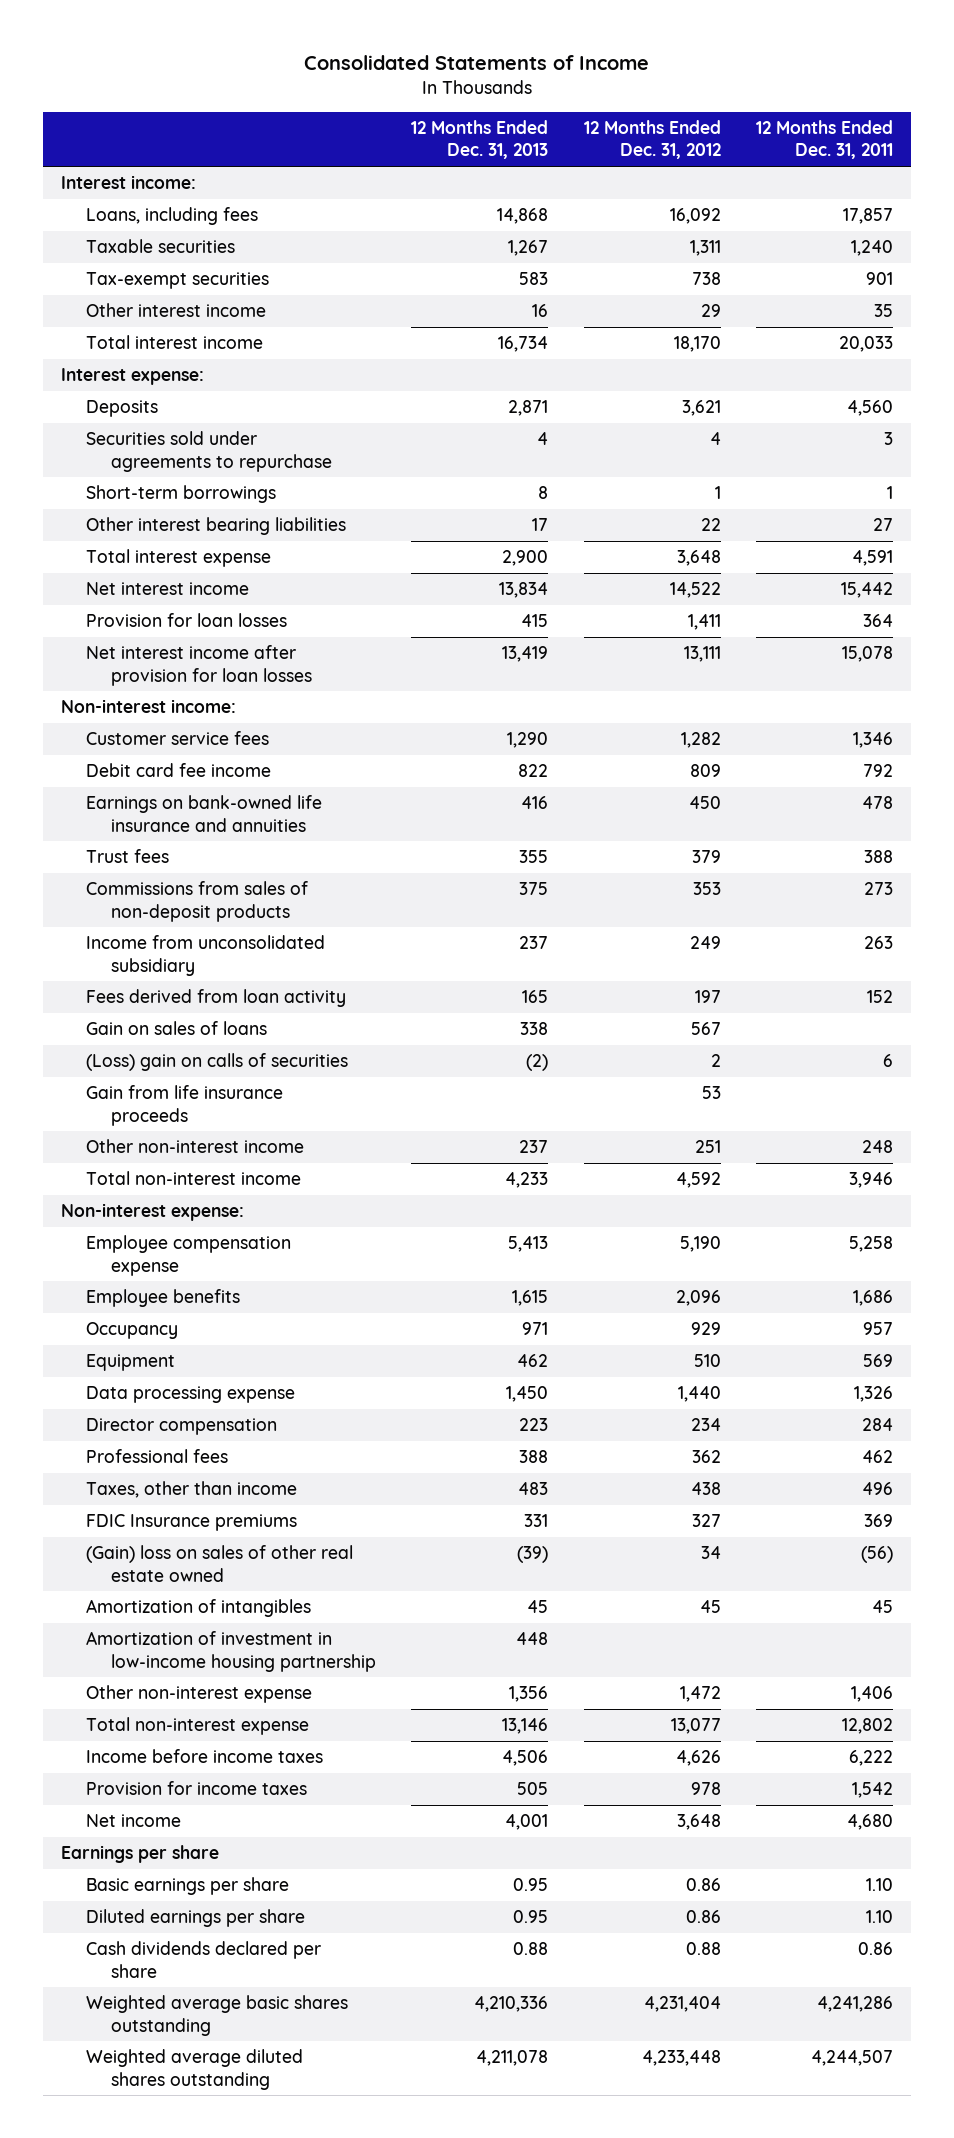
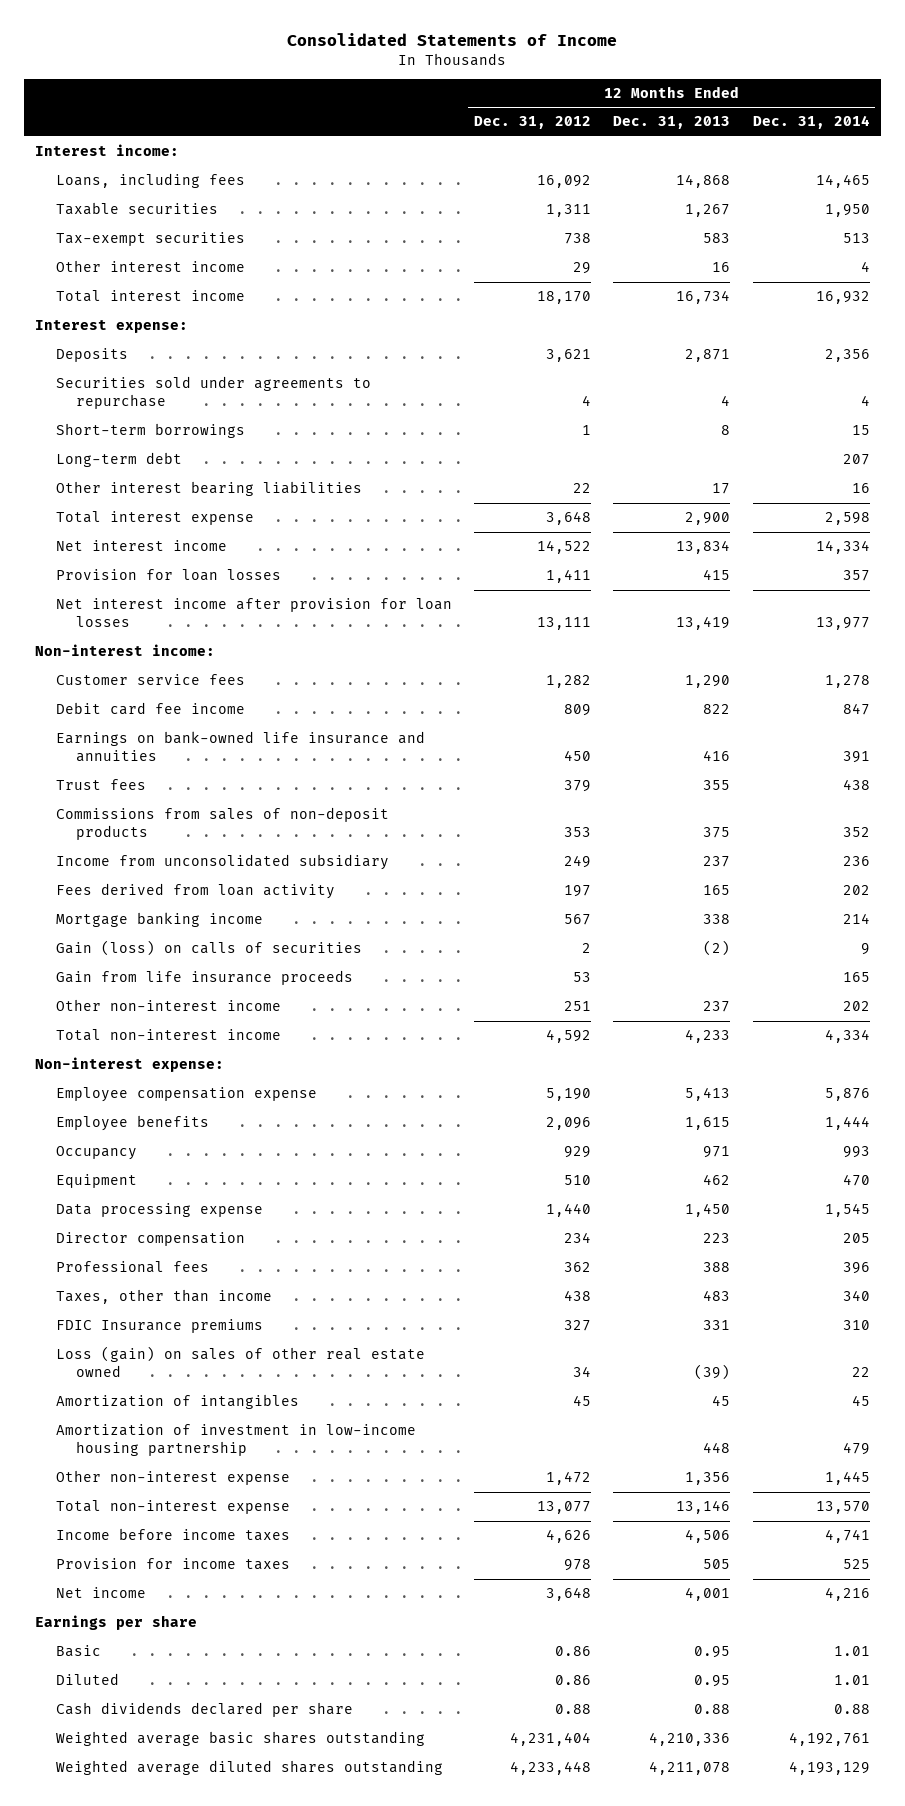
- | 12 Months Ended Dec. 31, 2013 | 12 Months Ended Dec. 31, 2012 | 12 Months Ended Dec. 31, 2011
+ | 12 Months Ended Dec. 31, 2012 | 12 Months Ended Dec. 31, 2013 | 12 Months Ended Dec. 31, 2014
+ Long-term debt | | | 207
- Gain on sales of loans | 338 | 567 |
- (Loss) gain on calls of securities | (2) | 2 | 6
+ Mortgage banking income | 567 | 338 | 214
+ Gain (loss) on calls of securities | 2 | (2) | 9
- (Gain) loss on sales of other real estate owned | (39) | 34 | (56)
+ Loss (gain) on sales of other real estate owned | 34 | (39) | 22
- Basic earnings per share | 0.95 | 0.86 | 1.10
- Diluted earnings per share | 0.95 | 0.86 | 1.10
+ Basic | 0.86 | 0.95 | 1.01
+ Diluted | 0.86 | 0.95 | 1.01

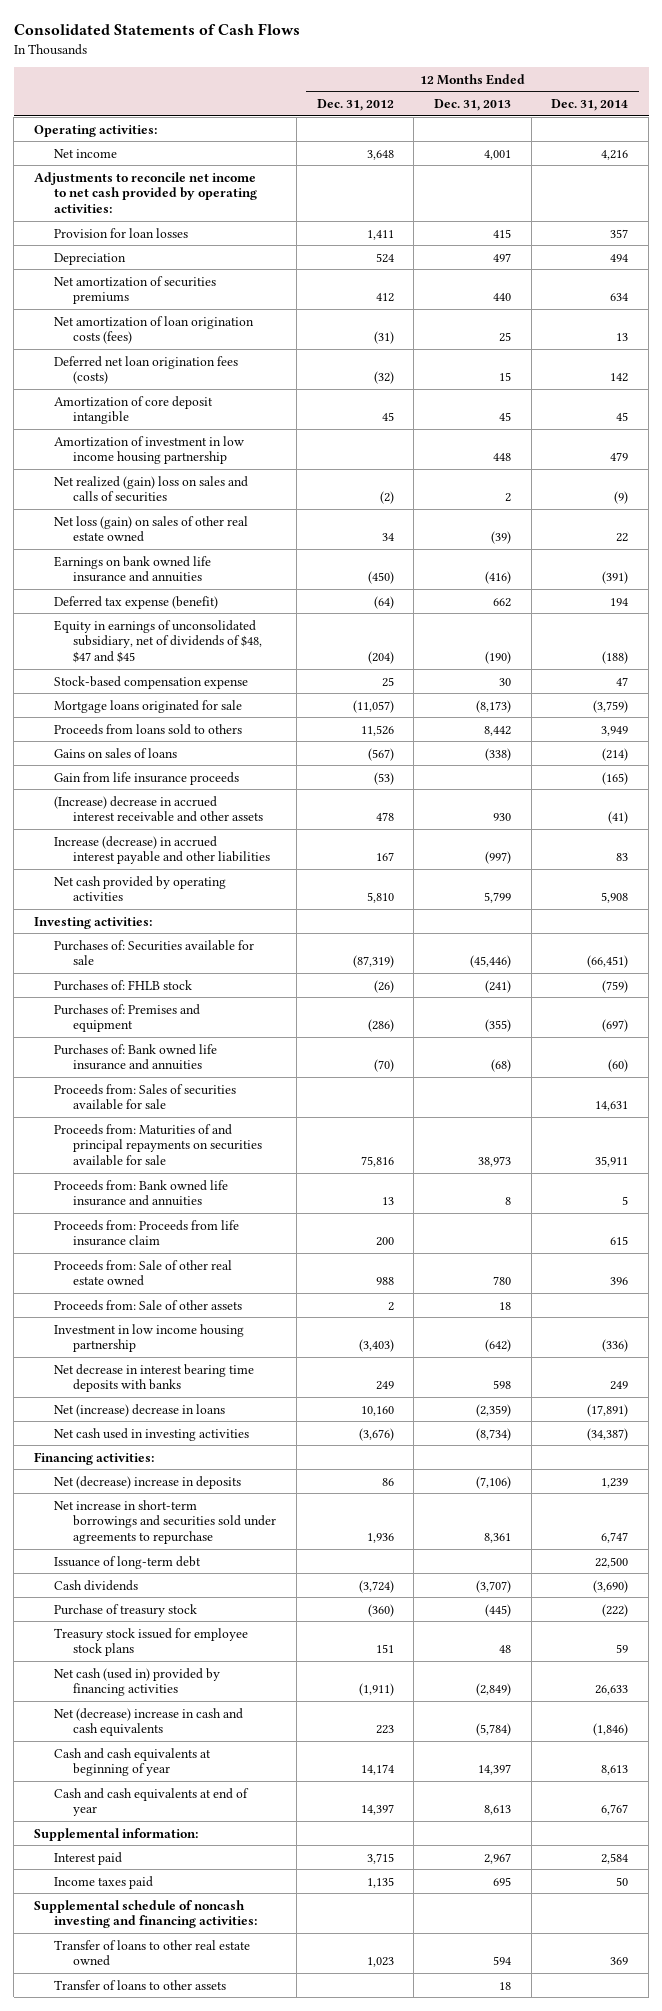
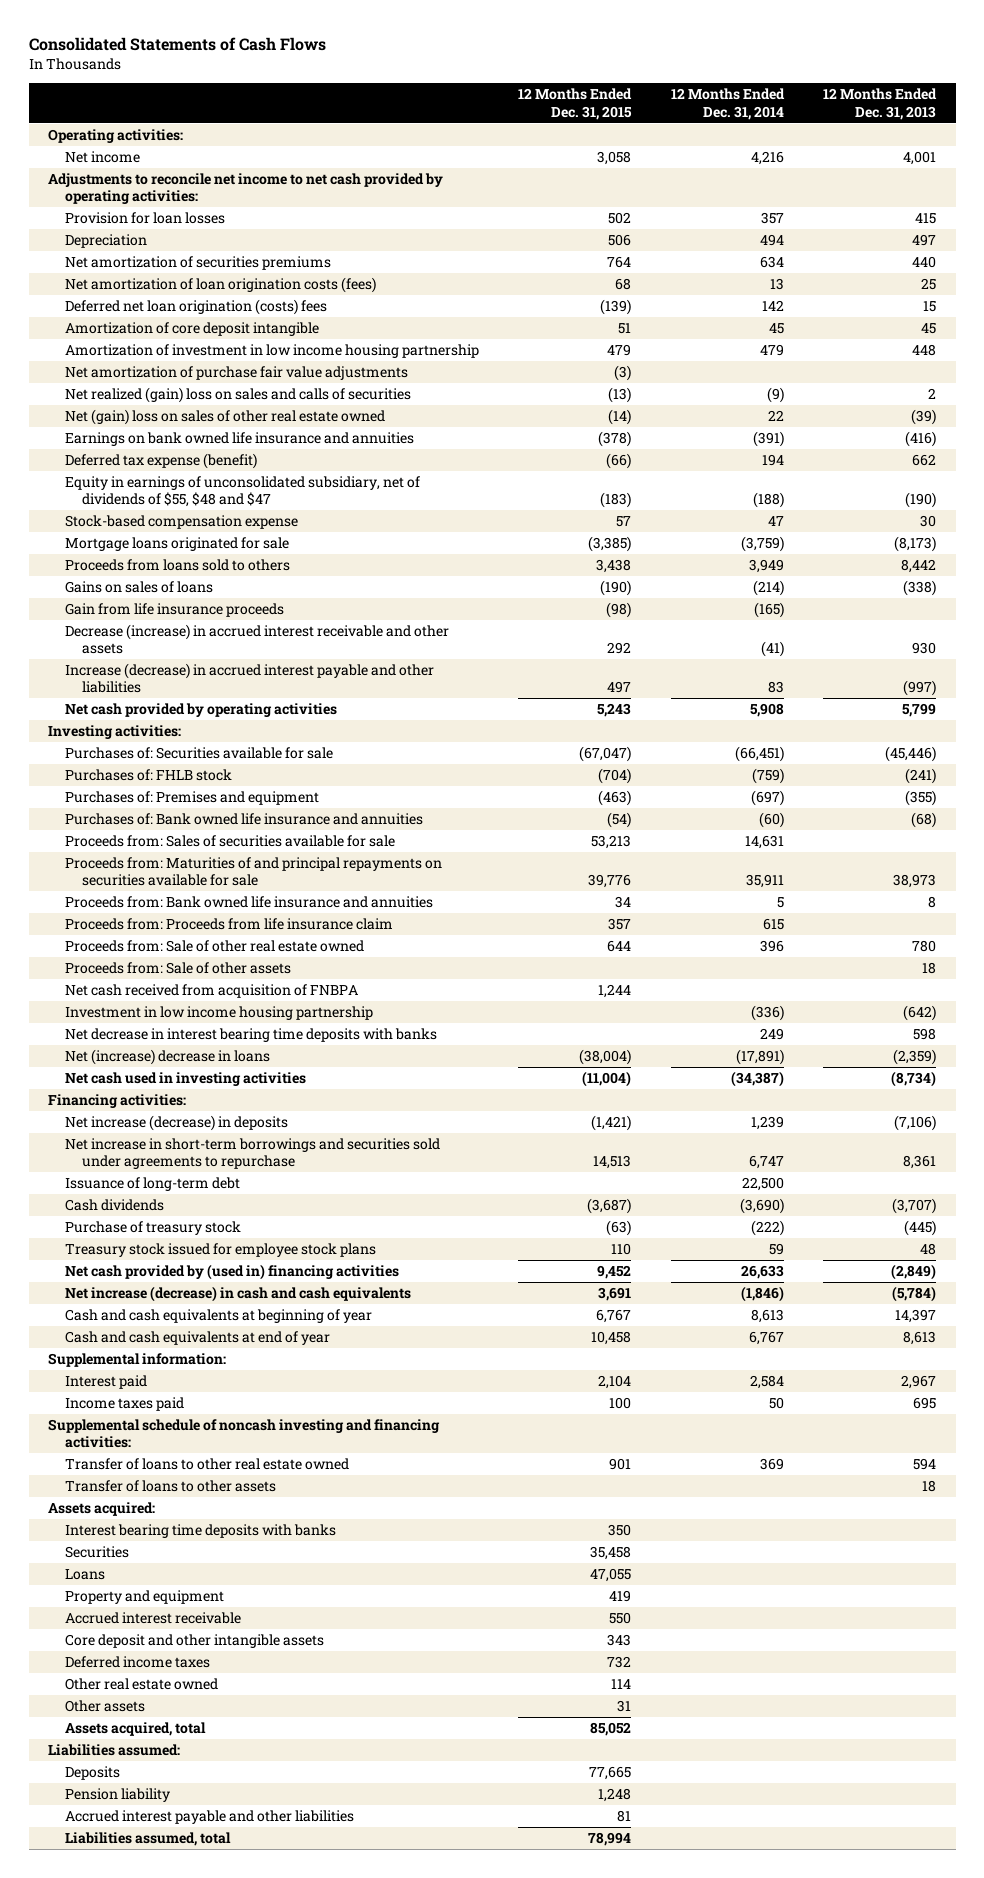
- | 12 Months Ended Dec. 31, 2012 | 12 Months Ended Dec. 31, 2013 | 12 Months Ended Dec. 31, 2014
+ | 12 Months Ended Dec. 31, 2015 | 12 Months Ended Dec. 31, 2014 | 12 Months Ended Dec. 31, 2013
- Deferred net loan origination fees (costs) | (32) | 15 | 142
+ Deferred net loan origination (costs) fees | (139) | 142 | 15
+ Net amortization of purchase fair value adjustments | (3) | |
- Net loss (gain) on sales of other real estate owned | 34 | (39) | 22
+ Net (gain) loss on sales of other real estate owned | (14) | 22 | (39)
- Equity in earnings of unconsolidated subsidiary, net of dividends of $48, $47 and $45 | (204) | (190) | (188)
+ Equity in earnings of unconsolidated subsidiary, net of dividends of $55, $48 and $47 | (183) | (188) | (190)
- (Increase) decrease in accrued interest receivable and other assets | 478 | 930 | (41)
+ Decrease (increase) in accrued interest receivable and other assets | 292 | (41) | 930
+ Net cash received from acquisition of FNBPA | 1,244 | |
- Net (decrease) increase in deposits | 86 | (7,106) | 1,239
+ Net increase (decrease) in deposits | (1,421) | 1,239 | (7,106)
- Net cash (used in) provided by financing activities | (1,911) | (2,849) | 26,633
- Net (decrease) increase in cash and cash equivalents | 223 | (5,784) | (1,846)
+ Net cash provided by (used in) financing activities | 9,452 | 26,633 | (2,849)
+ Net increase (decrease) in cash and cash equivalents | 3,691 | (1,846) | (5,784)
+ Assets acquired:
+ Interest bearing time deposits with banks | 350 | |
+ Securities | 35,458 | |
+ Loans | 47,055 | |
+ Property and equipment | 419 | |
+ Accrued interest receivable | 550 | |
+ Core deposit and other intangible assets | 343 | |
+ Deferred income taxes | 732 | |
+ Other real estate owned | 114 | |
+ Other assets | 31 | |
+ Assets acquired, total | 85,052 | |
+ Liabilities assumed:
+ Deposits | 77,665 | |
+ Pension liability | 1,248 | |
+ Accrued interest payable and other liabilities | 81 | |
+ Liabilities assumed, total | 78,994 | |

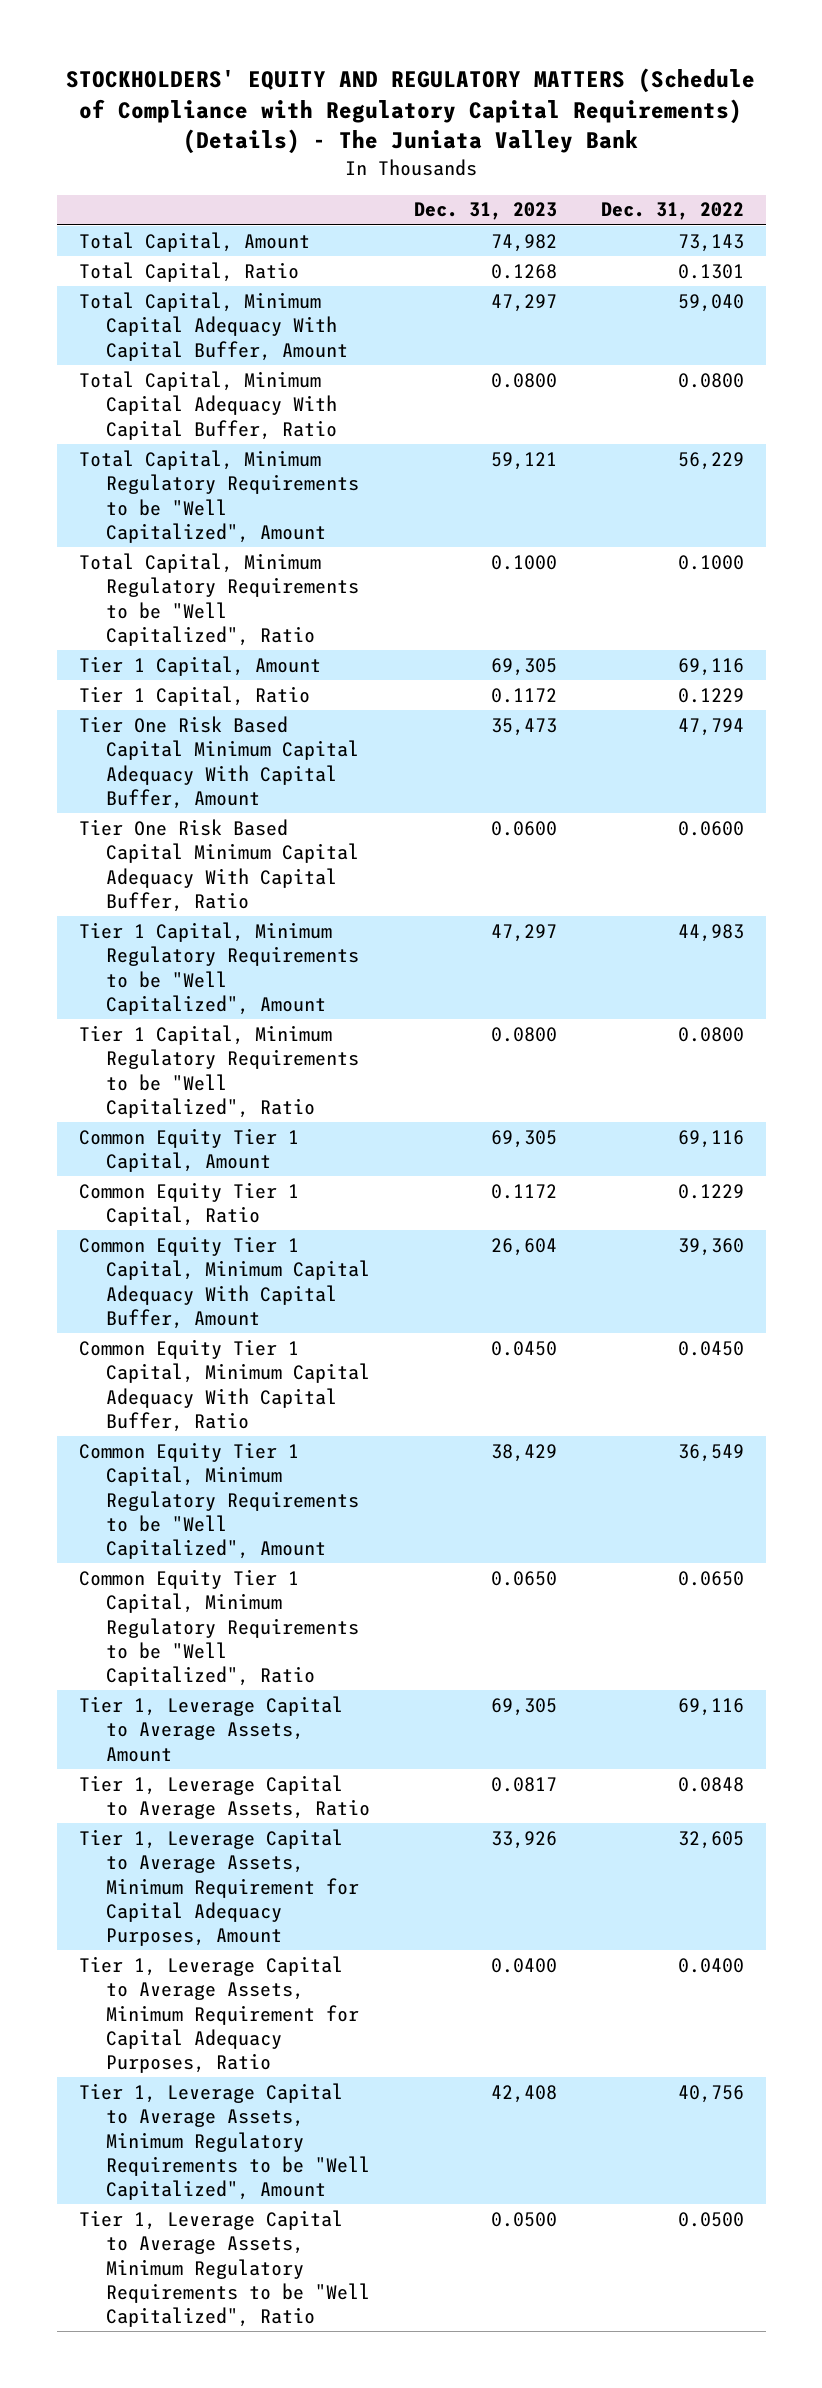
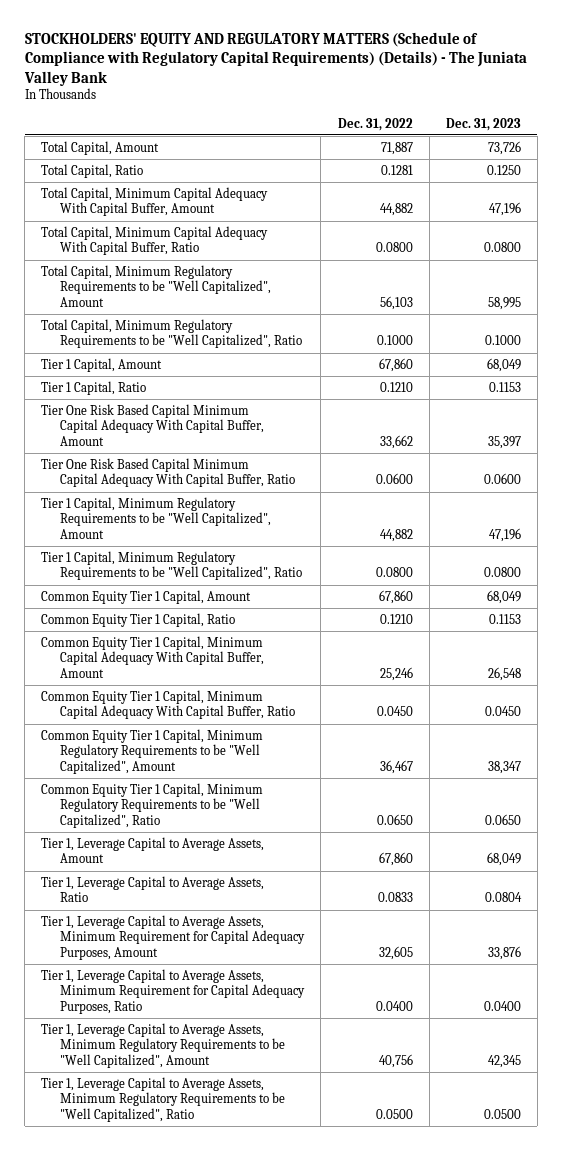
- | Dec. 31, 2023 | Dec. 31, 2022
+ | Dec. 31, 2022 | Dec. 31, 2023
- Total Capital, Amount | 74,982 | 73,143
- Total Capital, Ratio | 0.1268 | 0.1301
- Total Capital, Minimum Capital Adequacy With Capital Buffer, Amount | 47,297 | 59,040
+ Total Capital, Amount | 71,887 | 73,726
+ Total Capital, Ratio | 0.1281 | 0.1250
+ Total Capital, Minimum Capital Adequacy With Capital Buffer, Amount | 44,882 | 47,196
- Total Capital, Minimum Regulatory Requirements to be "Well Capitalized", Amount | 59,121 | 56,229
+ Total Capital, Minimum Regulatory Requirements to be "Well Capitalized", Amount | 56,103 | 58,995
- Tier 1 Capital, Amount | 69,305 | 69,116
- Tier 1 Capital, Ratio | 0.1172 | 0.1229
- Tier One Risk Based Capital Minimum Capital Adequacy With Capital Buffer, Amount | 35,473 | 47,794
+ Tier 1 Capital, Amount | 67,860 | 68,049
+ Tier 1 Capital, Ratio | 0.1210 | 0.1153
+ Tier One Risk Based Capital Minimum Capital Adequacy With Capital Buffer, Amount | 33,662 | 35,397
- Tier 1 Capital, Minimum Regulatory Requirements to be "Well Capitalized", Amount | 47,297 | 44,983
+ Tier 1 Capital, Minimum Regulatory Requirements to be "Well Capitalized", Amount | 44,882 | 47,196
- Common Equity Tier 1 Capital, Amount | 69,305 | 69,116
- Common Equity Tier 1 Capital, Ratio | 0.1172 | 0.1229
- Common Equity Tier 1 Capital, Minimum Capital Adequacy With Capital Buffer, Amount | 26,604 | 39,360
+ Common Equity Tier 1 Capital, Amount | 67,860 | 68,049
+ Common Equity Tier 1 Capital, Ratio | 0.1210 | 0.1153
+ Common Equity Tier 1 Capital, Minimum Capital Adequacy With Capital Buffer, Amount | 25,246 | 26,548
- Common Equity Tier 1 Capital, Minimum Regulatory Requirements to be "Well Capitalized", Amount | 38,429 | 36,549
+ Common Equity Tier 1 Capital, Minimum Regulatory Requirements to be "Well Capitalized", Amount | 36,467 | 38,347
- Tier 1, Leverage Capital to Average Assets, Amount | 69,305 | 69,116
- Tier 1, Leverage Capital to Average Assets, Ratio | 0.0817 | 0.0848
- Tier 1, Leverage Capital to Average Assets, Minimum Requirement for Capital Adequacy Purposes, Amount | 33,926 | 32,605
+ Tier 1, Leverage Capital to Average Assets, Amount | 67,860 | 68,049
+ Tier 1, Leverage Capital to Average Assets, Ratio | 0.0833 | 0.0804
+ Tier 1, Leverage Capital to Average Assets, Minimum Requirement for Capital Adequacy Purposes, Amount | 32,605 | 33,876
- Tier 1, Leverage Capital to Average Assets, Minimum Regulatory Requirements to be "Well Capitalized", Amount | 42,408 | 40,756
+ Tier 1, Leverage Capital to Average Assets, Minimum Regulatory Requirements to be "Well Capitalized", Amount | 40,756 | 42,345

